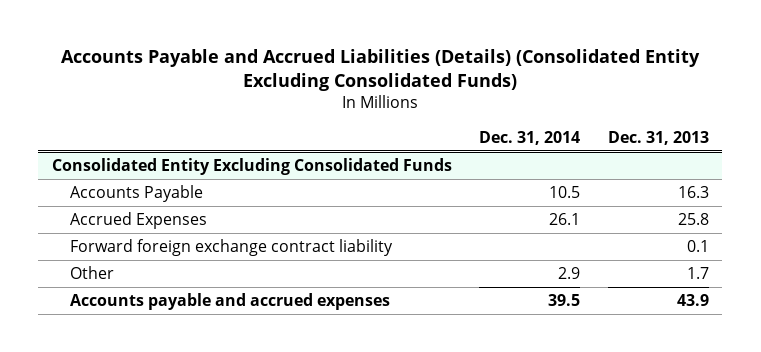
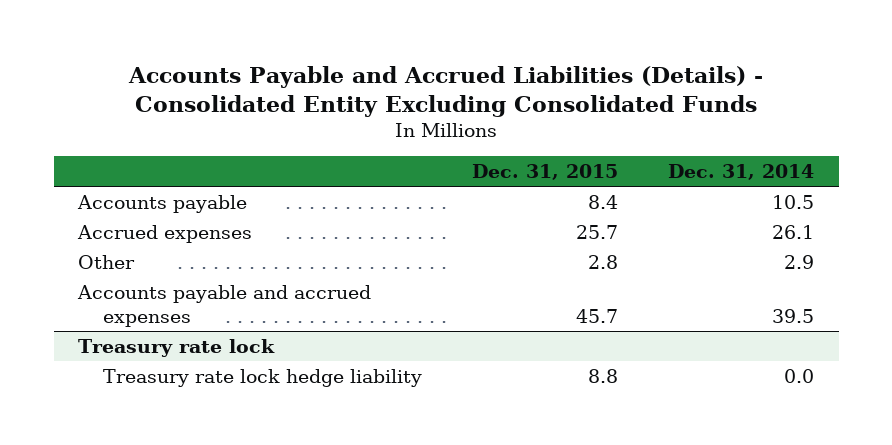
- Accounts Payable and Accrued Liabilities (Details) (Consolidated Entity Excluding Consolidated Funds)
+ Accounts Payable and Accrued Liabilities (Details) - Consolidated Entity Excluding Consolidated Funds
- | Dec. 31, 2014 | Dec. 31, 2013
+ | Dec. 31, 2015 | Dec. 31, 2014
- Consolidated Entity Excluding Consolidated Funds
- Accounts Payable | 10.5 | 16.3
- Accrued Expenses | 26.1 | 25.8
- Forward foreign exchange contract liability | | 0.1
+ Accounts payable | 8.4 | 10.5
+ Accrued expenses | 25.7 | 26.1
+ Treasury rate lock
+ Treasury rate lock hedge liability | 8.8 | 0.0

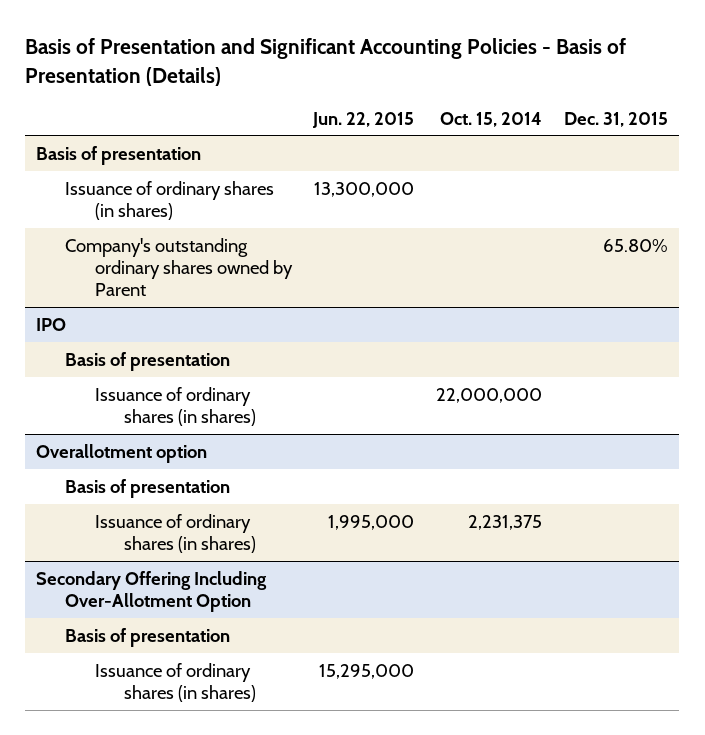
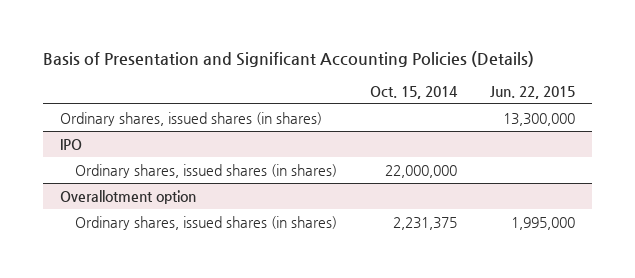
- Basis of Presentation and Significant Accounting Policies - Basis of Presentation (Details)
+ Basis of Presentation and Significant Accounting Policies (Details)
- | Jun. 22, 2015 | Oct. 15, 2014 | Dec. 31, 2015
+ | Oct. 15, 2014 | Jun. 22, 2015
- Basis of presentation
- Issuance of ordinary shares (in shares) | 13,300,000 | |
- Company's outstanding ordinary shares owned by Parent | | | 65.80%
+ Ordinary shares, issued shares (in shares) | | 13,300,000
@ IPO
- Basis of presentation
- Issuance of ordinary shares (in shares) | | 22,000,000 |
+ Ordinary shares, issued shares (in shares) | 22,000,000 |
@ Overallotment option
- Basis of presentation
- Issuance of ordinary shares (in shares) | 1,995,000 | 2,231,375 |
- Secondary Offering Including Over-Allotment Option
- Basis of presentation
- Issuance of ordinary shares (in shares) | 15,295,000 | |
@ Overallotment option
+ Ordinary shares, issued shares (in shares) | 2,231,375 | 1,995,000

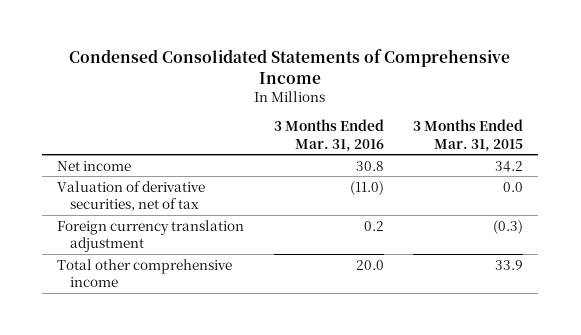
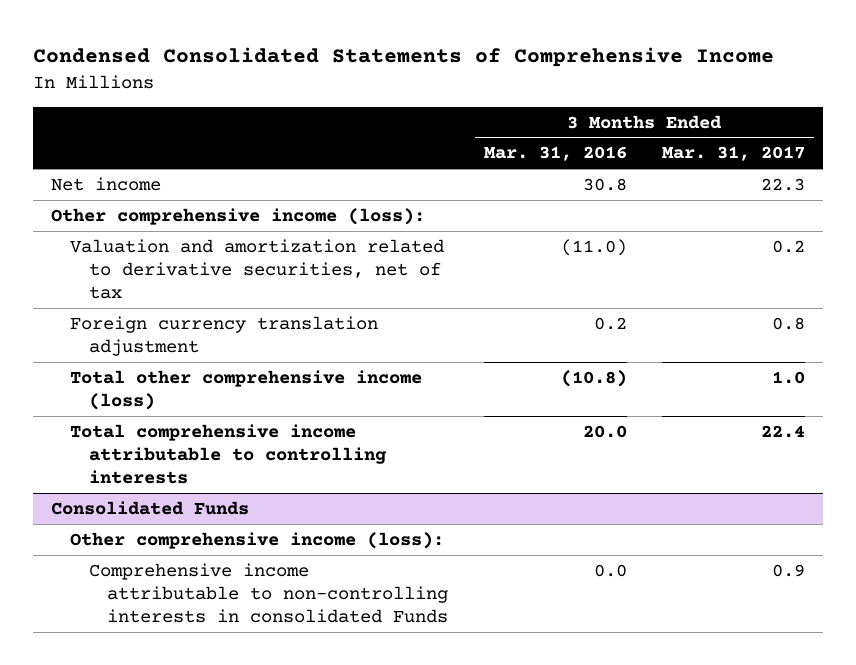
- | 3 Months Ended Mar. 31, 2016 | 3 Months Ended Mar. 31, 2015
+ | 3 Months Ended Mar. 31, 2016 | 3 Months Ended Mar. 31, 2017
- Valuation of derivative securities, net of tax | (11.0) | 0.0
+ Other comprehensive income (loss):
+ Valuation and amortization related to derivative securities, net of tax | (11.0) | 0.2
- Total other comprehensive income | 20.0 | 33.9
+ Total other comprehensive income (loss) | (10.8) | 1.0
+ Total comprehensive income attributable to controlling interests | 20.0 | 22.4
+ Consolidated Funds
+ Other comprehensive income (loss):
+ Comprehensive income attributable to non-controlling interests in consolidated Funds | 0.0 | 0.9

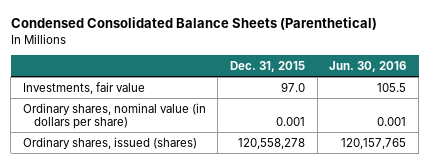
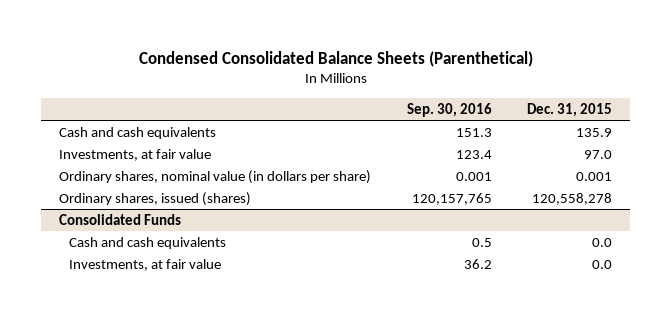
- | Dec. 31, 2015 | Jun. 30, 2016
+ | Sep. 30, 2016 | Dec. 31, 2015
- Investments, fair value | 97.0 | 105.5
+ Cash and cash equivalents | 151.3 | 135.9
+ Investments, at fair value | 123.4 | 97.0
+ Consolidated Funds
+ Cash and cash equivalents | 0.5 | 0.0
+ Investments, at fair value | 36.2 | 0.0

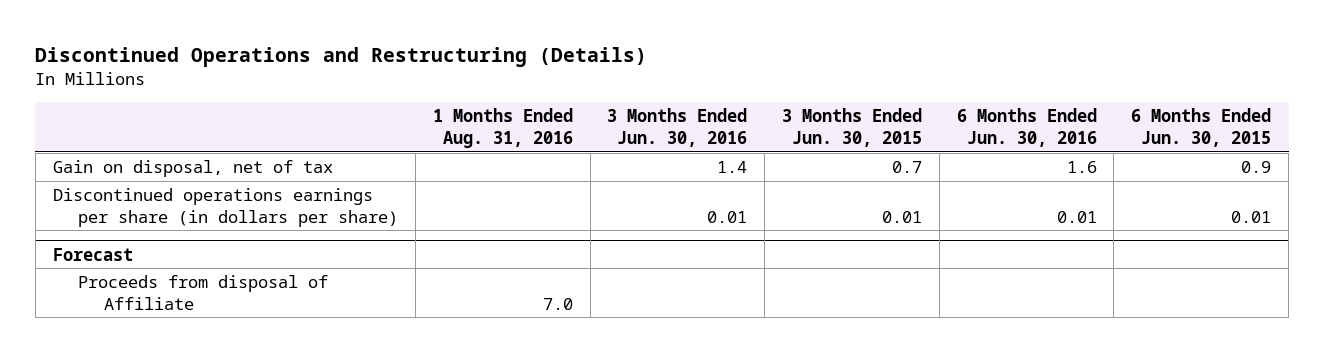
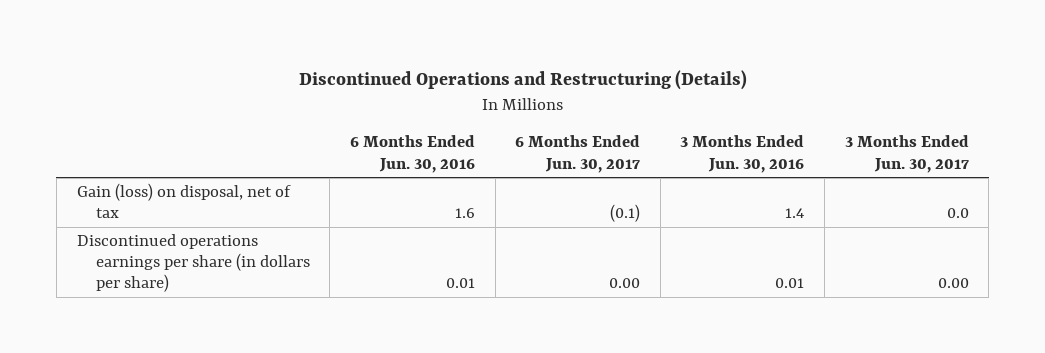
- | 1 Months Ended Aug. 31, 2016 | 3 Months Ended Jun. 30, 2016 | 3 Months Ended Jun. 30, 2015 | 6 Months Ended Jun. 30, 2016 | 6 Months Ended Jun. 30, 2015
+ | 6 Months Ended Jun. 30, 2016 | 6 Months Ended Jun. 30, 2017 | 3 Months Ended Jun. 30, 2016 | 3 Months Ended Jun. 30, 2017
- Gain on disposal, net of tax | | 1.4 | 0.7 | 1.6 | 0.9
+ Gain (loss) on disposal, net of tax | 1.6 | (0.1) | 1.4 | 0.0
- Forecast
- Proceeds from disposal of Affiliate | 7.0 | | | |

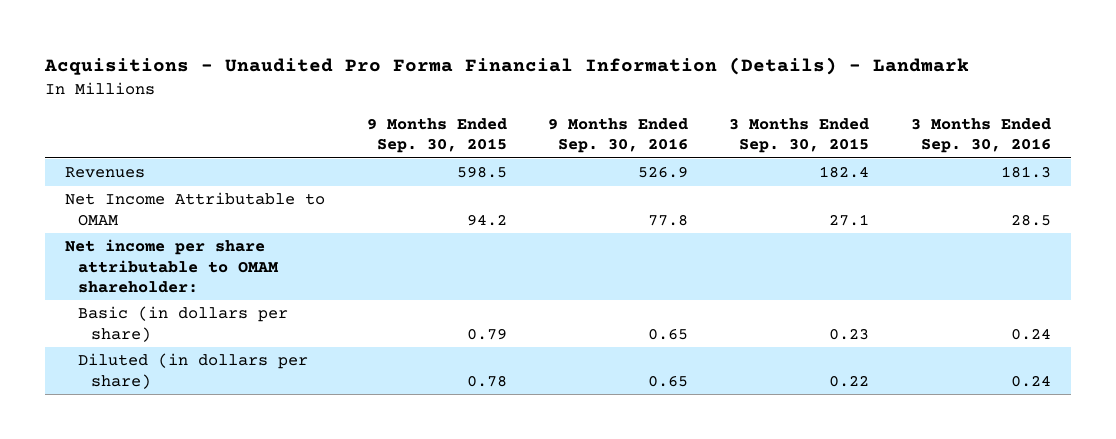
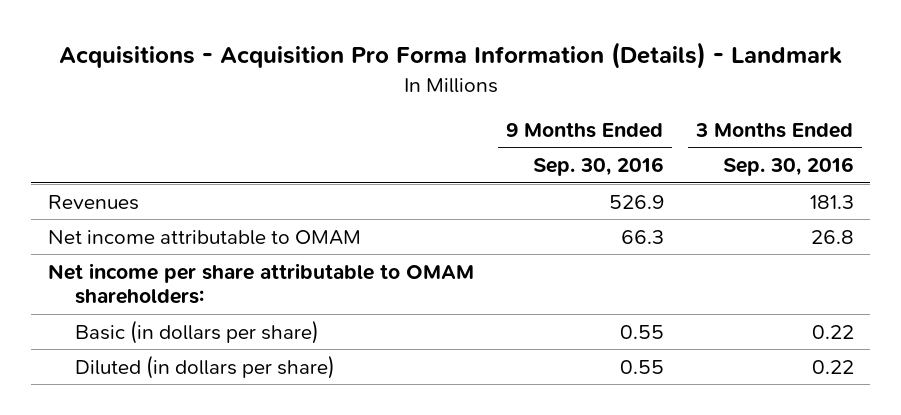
- Acquisitions - Unaudited Pro Forma Financial Information (Details) - Landmark
+ Acquisitions - Acquisition Pro Forma Information (Details) - Landmark
- | 9 Months Ended Sep. 30, 2015 | 9 Months Ended Sep. 30, 2016 | 3 Months Ended Sep. 30, 2015 | 3 Months Ended Sep. 30, 2016
+ | 9 Months Ended Sep. 30, 2016 | 3 Months Ended Sep. 30, 2016
- Net Income Attributable to OMAM | 94.2 | 77.8 | 27.1 | 28.5
- Net income per share attributable to OMAM shareholder:
- Basic (in dollars per share) | 0.79 | 0.65 | 0.23 | 0.24
- Diluted (in dollars per share) | 0.78 | 0.65 | 0.22 | 0.24
+ Net income attributable to OMAM | 66.3 | 26.8
+ Net income per share attributable to OMAM shareholders:
+ Basic (in dollars per share) | 0.55 | 0.22
+ Diluted (in dollars per share) | 0.55 | 0.22

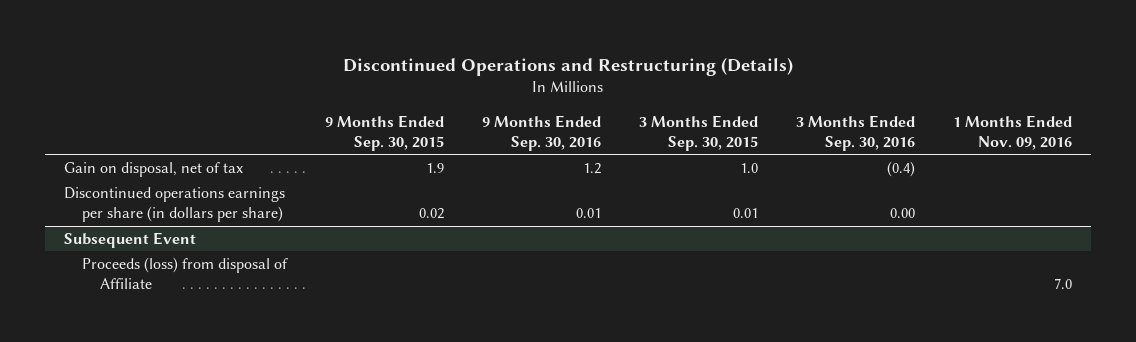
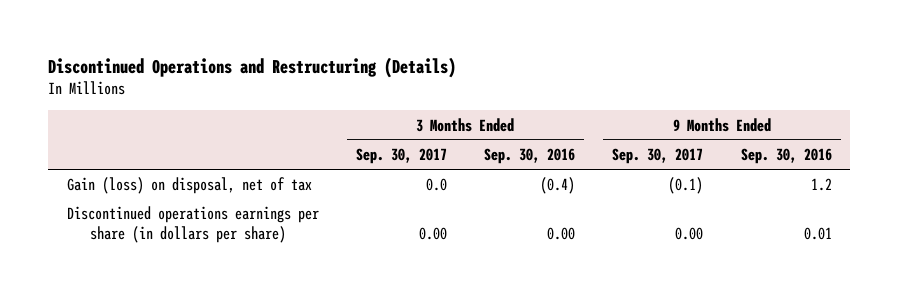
- | 9 Months Ended Sep. 30, 2015 | 9 Months Ended Sep. 30, 2016 | 3 Months Ended Sep. 30, 2015 | 3 Months Ended Sep. 30, 2016 | 1 Months Ended Nov. 09, 2016
+ | 3 Months Ended Sep. 30, 2017 | 3 Months Ended Sep. 30, 2016 | 9 Months Ended Sep. 30, 2017 | 9 Months Ended Sep. 30, 2016
- Gain on disposal, net of tax | 1.9 | 1.2 | 1.0 | (0.4) |
+ Gain (loss) on disposal, net of tax | 0.0 | (0.4) | (0.1) | 1.2
- Subsequent Event
- Proceeds (loss) from disposal of Affiliate | | | | | 7.0

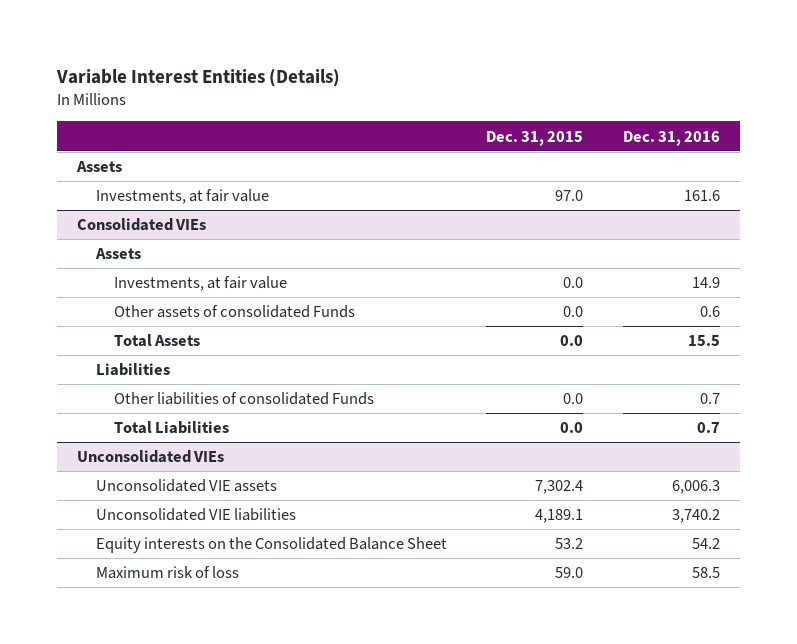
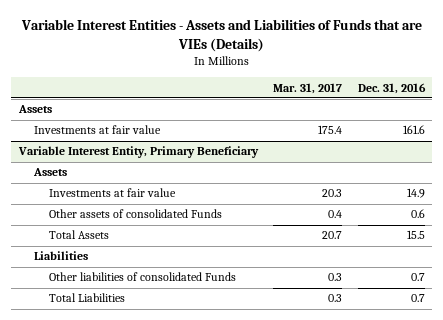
- Variable Interest Entities (Details)
+ Variable Interest Entities - Assets and Liabilities of Funds that are VIEs (Details)
- | Dec. 31, 2015 | Dec. 31, 2016
+ | Mar. 31, 2017 | Dec. 31, 2016
- Investments, at fair value | 97.0 | 161.6
- Consolidated VIEs
+ Investments at fair value | 175.4 | 161.6
+ Variable Interest Entity, Primary Beneficiary
- Investments, at fair value | 0.0 | 14.9
+ Investments at fair value | 20.3 | 14.9
- Unconsolidated VIEs
- Unconsolidated VIE assets | 7,302.4 | 6,006.3
- Unconsolidated VIE liabilities | 4,189.1 | 3,740.2
- Equity interests on the Consolidated Balance Sheet | 53.2 | 54.2
- Maximum risk of loss | 59.0 | 58.5

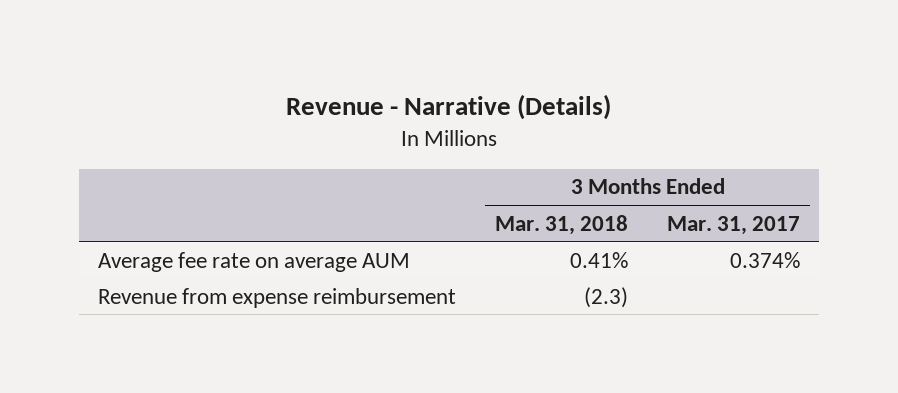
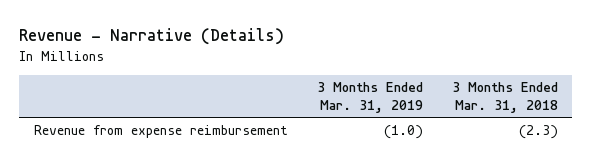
- | 3 Months Ended Mar. 31, 2018 | 3 Months Ended Mar. 31, 2017
+ | 3 Months Ended Mar. 31, 2019 | 3 Months Ended Mar. 31, 2018
- Average fee rate on average AUM | 0.41% | 0.374%

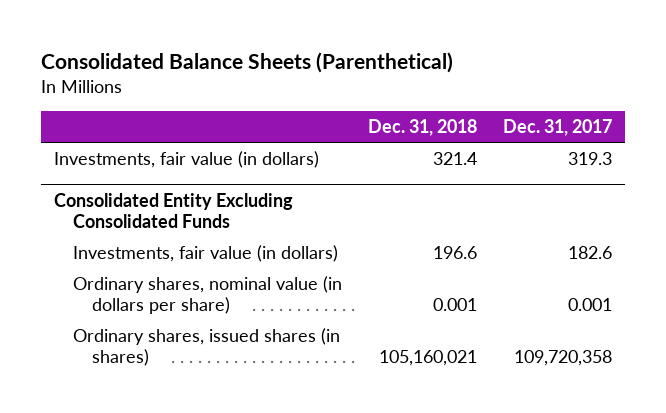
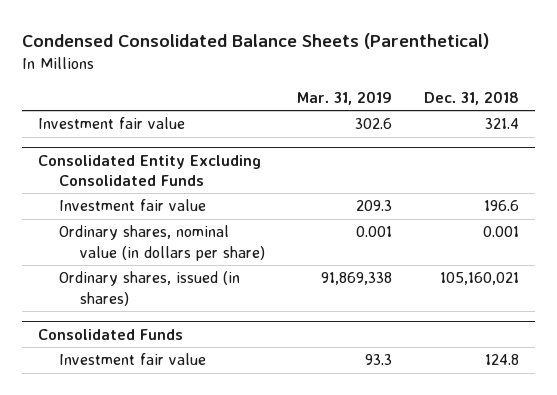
- Consolidated Balance Sheets (Parenthetical)
+ Condensed Consolidated Balance Sheets (Parenthetical)
- | Dec. 31, 2018 | Dec. 31, 2017
+ | Mar. 31, 2019 | Dec. 31, 2018
- Investments, fair value (in dollars) | 321.4 | 319.3
+ Investment fair value | 302.6 | 321.4
@ Consolidated Entity Excluding Consolidated Funds
- Investments, fair value (in dollars) | 196.6 | 182.6
+ Investment fair value | 209.3 | 196.6
- Ordinary shares, issued shares (in shares) | 105,160,021 | 109,720,358
+ Ordinary shares, issued (in shares) | 91,869,338 | 105,160,021
+ Consolidated Funds
+ Investment fair value | 93.3 | 124.8

